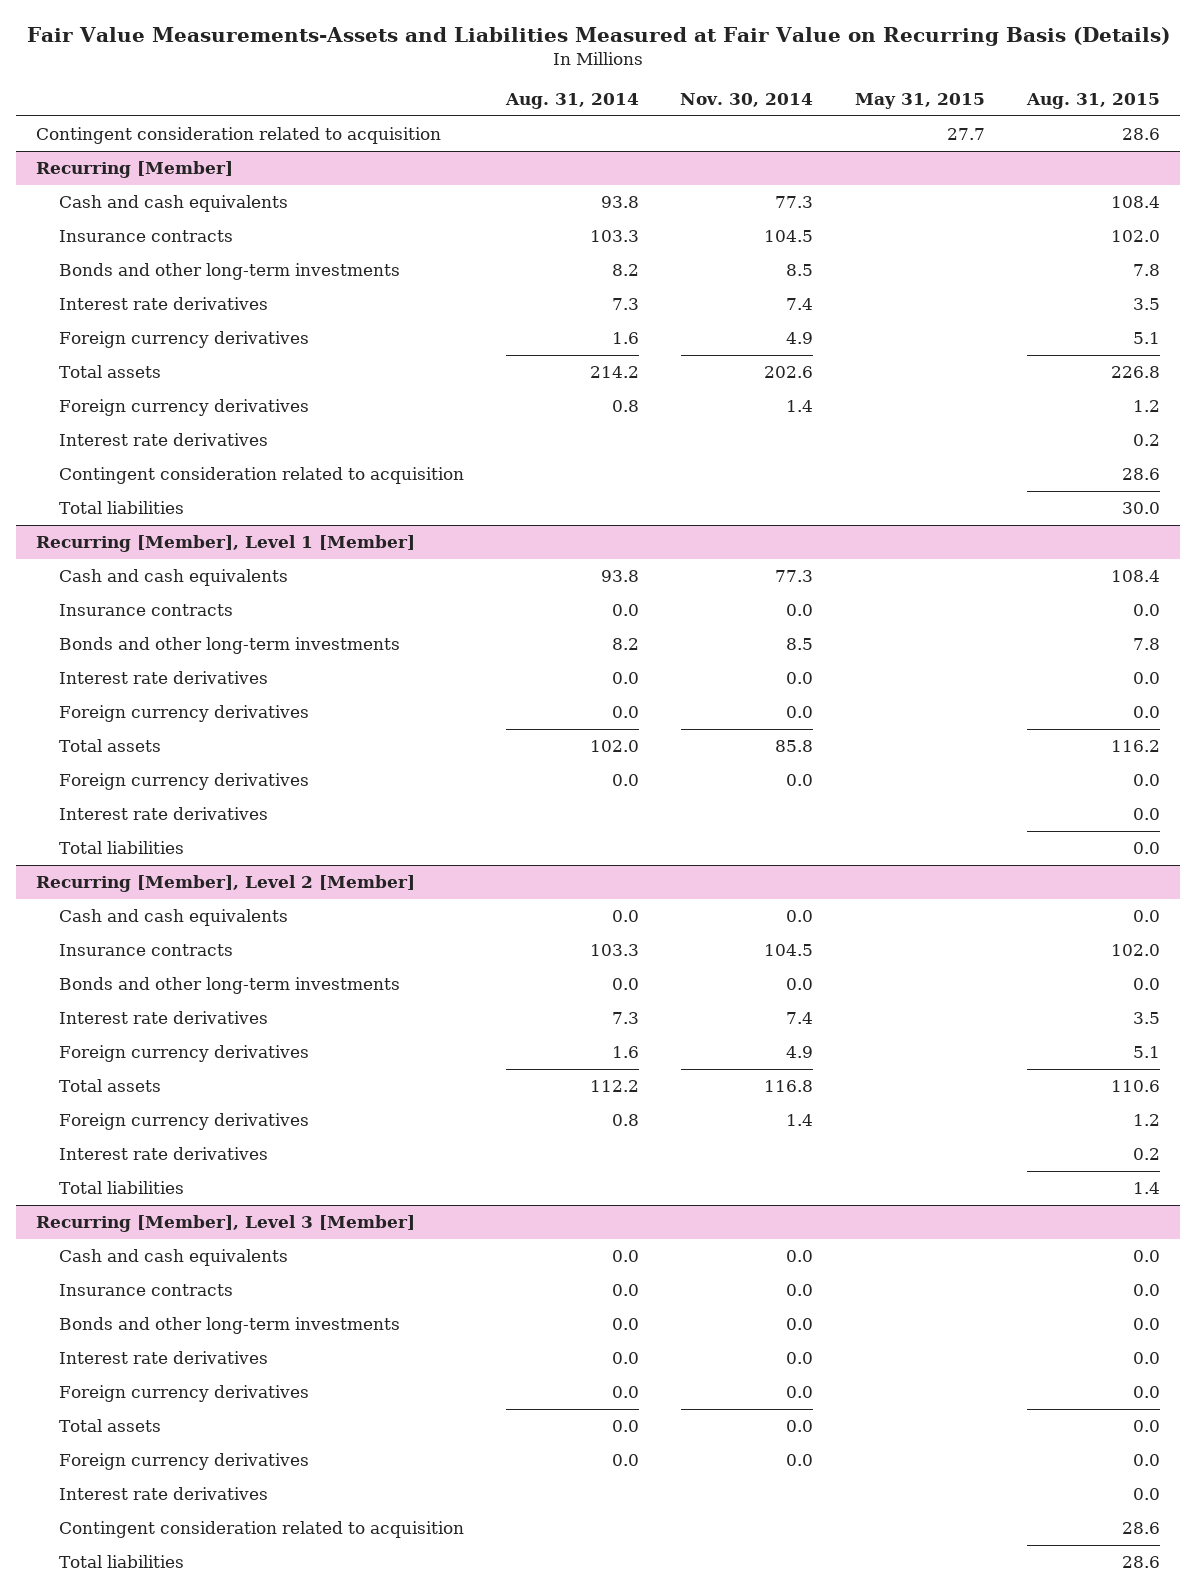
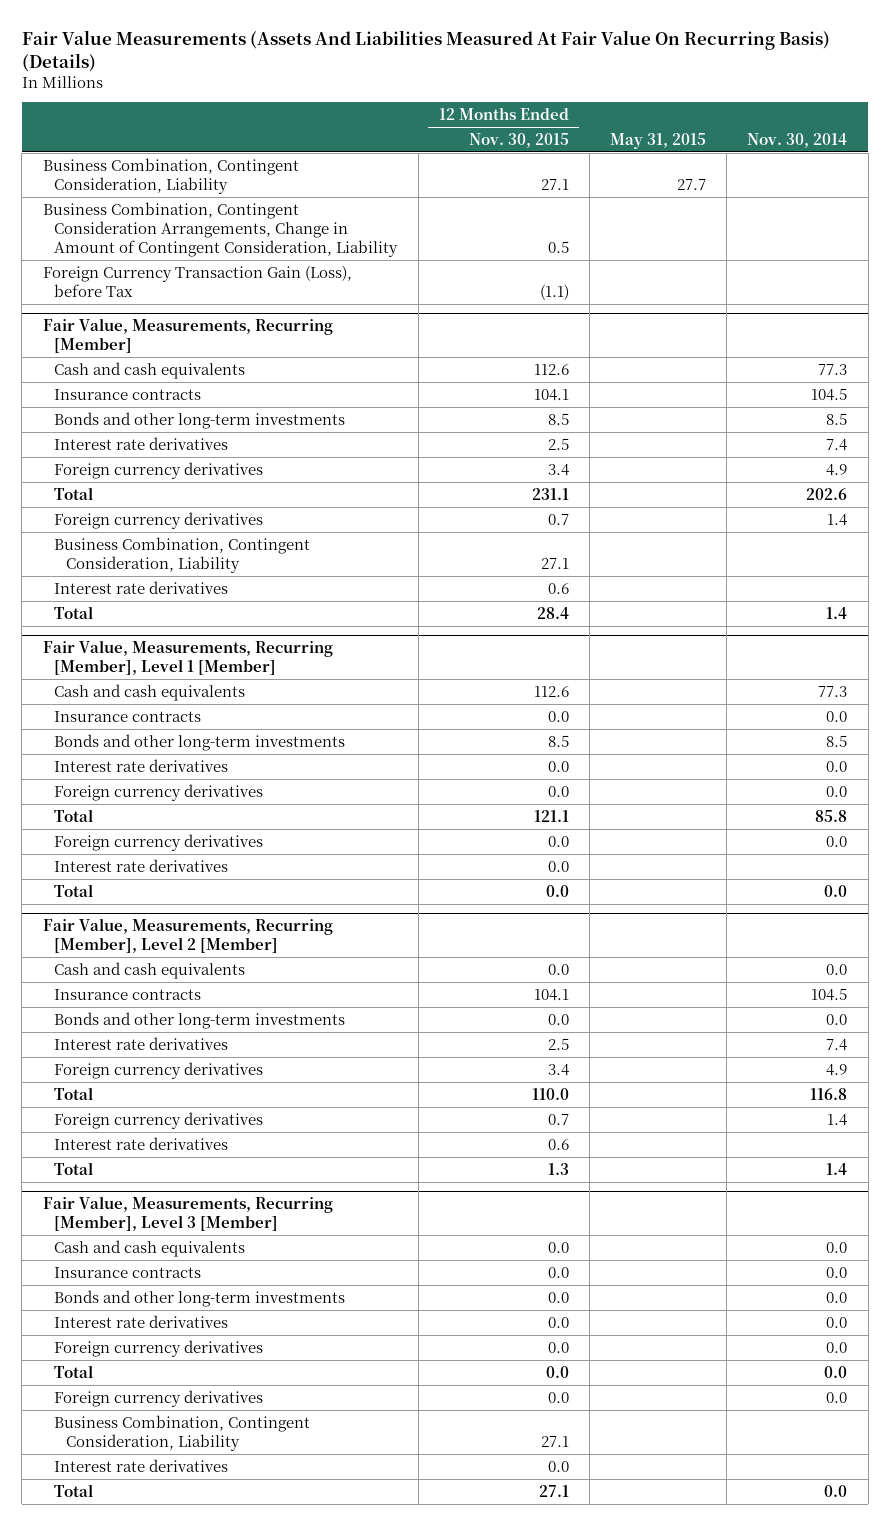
- Fair Value Measurements-Assets and Liabilities Measured at Fair Value on Recurring Basis (Details)
+ Fair Value Measurements (Assets And Liabilities Measured At Fair Value On Recurring Basis) (Details)
- | Aug. 31, 2014 | Nov. 30, 2014 | May 31, 2015 | Aug. 31, 2015
+ | 12 Months Ended Nov. 30, 2015 | May 31, 2015 | Nov. 30, 2014
- Contingent consideration related to acquisition | | | 27.7 | 28.6
- Recurring [Member]
+ Business Combination, Contingent Consideration, Liability | 27.1 | 27.7 |
+ Business Combination, Contingent Consideration Arrangements, Change in Amount of Contingent Consideration, Liability | 0.5 | |
+ Foreign Currency Transaction Gain (Loss), before Tax | (1.1) | |
+ Fair Value, Measurements, Recurring [Member]
- Total assets | 214.2 | 202.6 | | 226.8
+ Total | 231.1 | | 202.6
+ Business Combination, Contingent Consideration, Liability | 27.1 | |
- Contingent consideration related to acquisition | | | | 28.6
- Total liabilities | | | | 30.0
- Recurring [Member], Level 1 [Member]
+ Total | 28.4 | | 1.4
+ Fair Value, Measurements, Recurring [Member], Level 1 [Member]
- Total assets | 102.0 | 85.8 | | 116.2
+ Total | 121.1 | | 85.8
- Total liabilities | | | | 0.0
- Recurring [Member], Level 2 [Member]
+ Total | 0.0 | | 0.0
+ Fair Value, Measurements, Recurring [Member], Level 2 [Member]
- Total assets | 112.2 | 116.8 | | 110.6
+ Total | 110.0 | | 116.8
- Total liabilities | | | | 1.4
- Recurring [Member], Level 3 [Member]
+ Total | 1.3 | | 1.4
+ Fair Value, Measurements, Recurring [Member], Level 3 [Member]
- Total assets | 0.0 | 0.0 | | 0.0
+ Total | 0.0 | | 0.0
+ Business Combination, Contingent Consideration, Liability | 27.1 | |
- Contingent consideration related to acquisition | | | | 28.6
- Total liabilities | | | | 28.6
+ Total | 27.1 | | 0.0

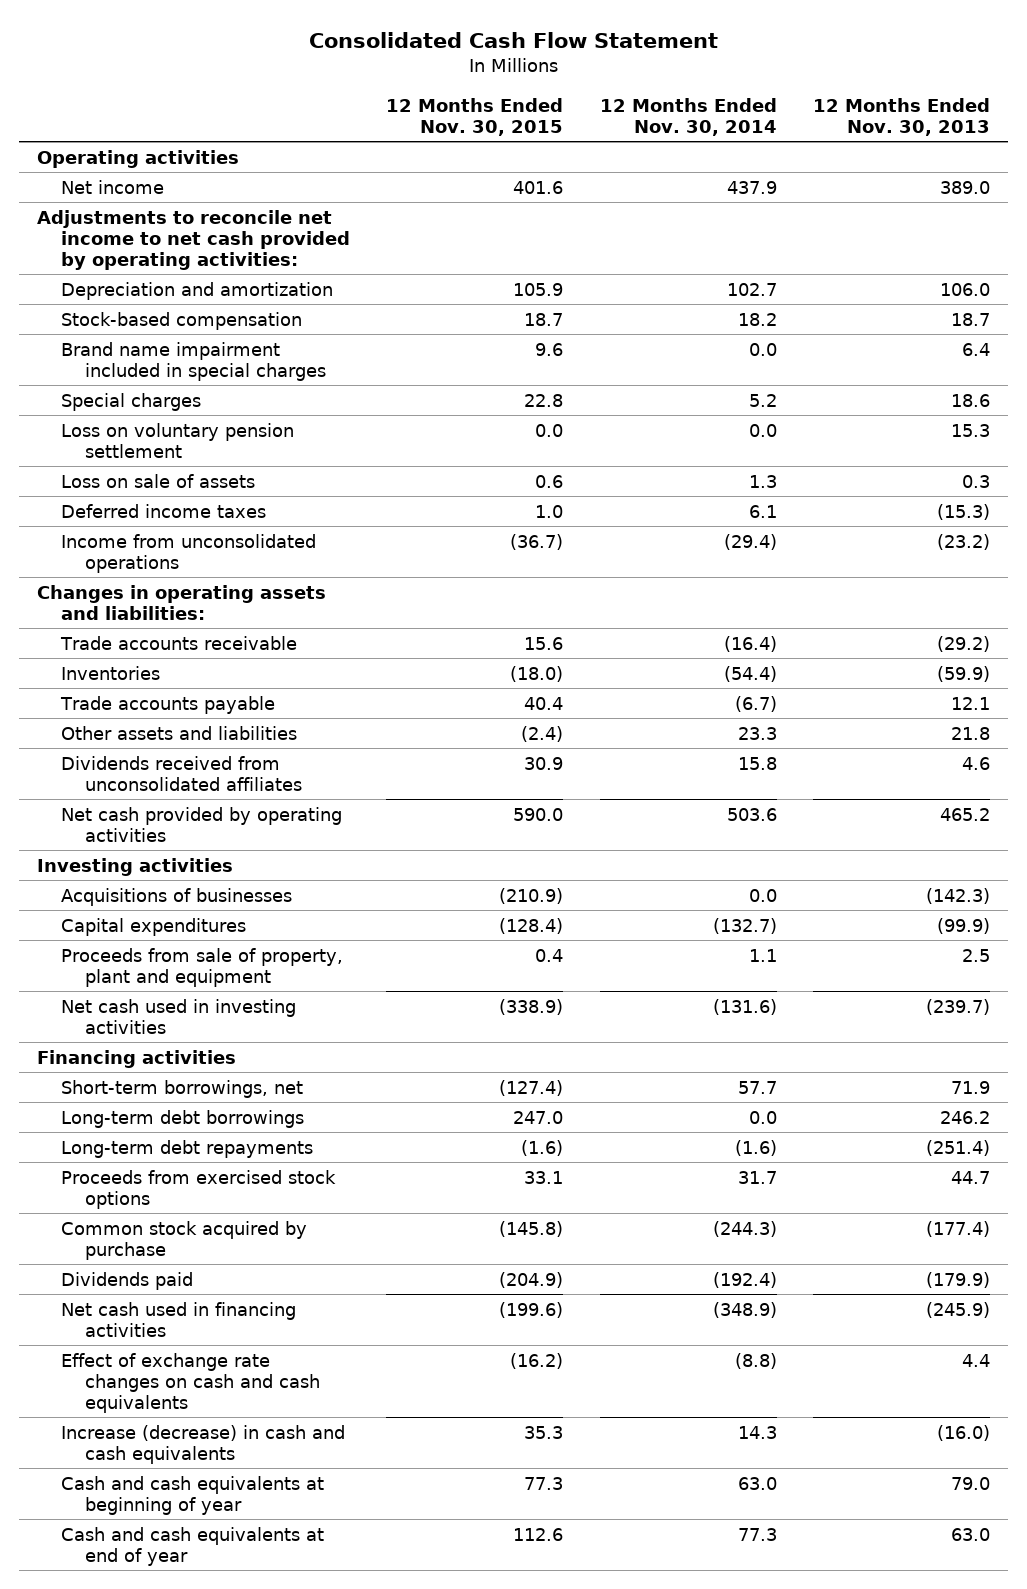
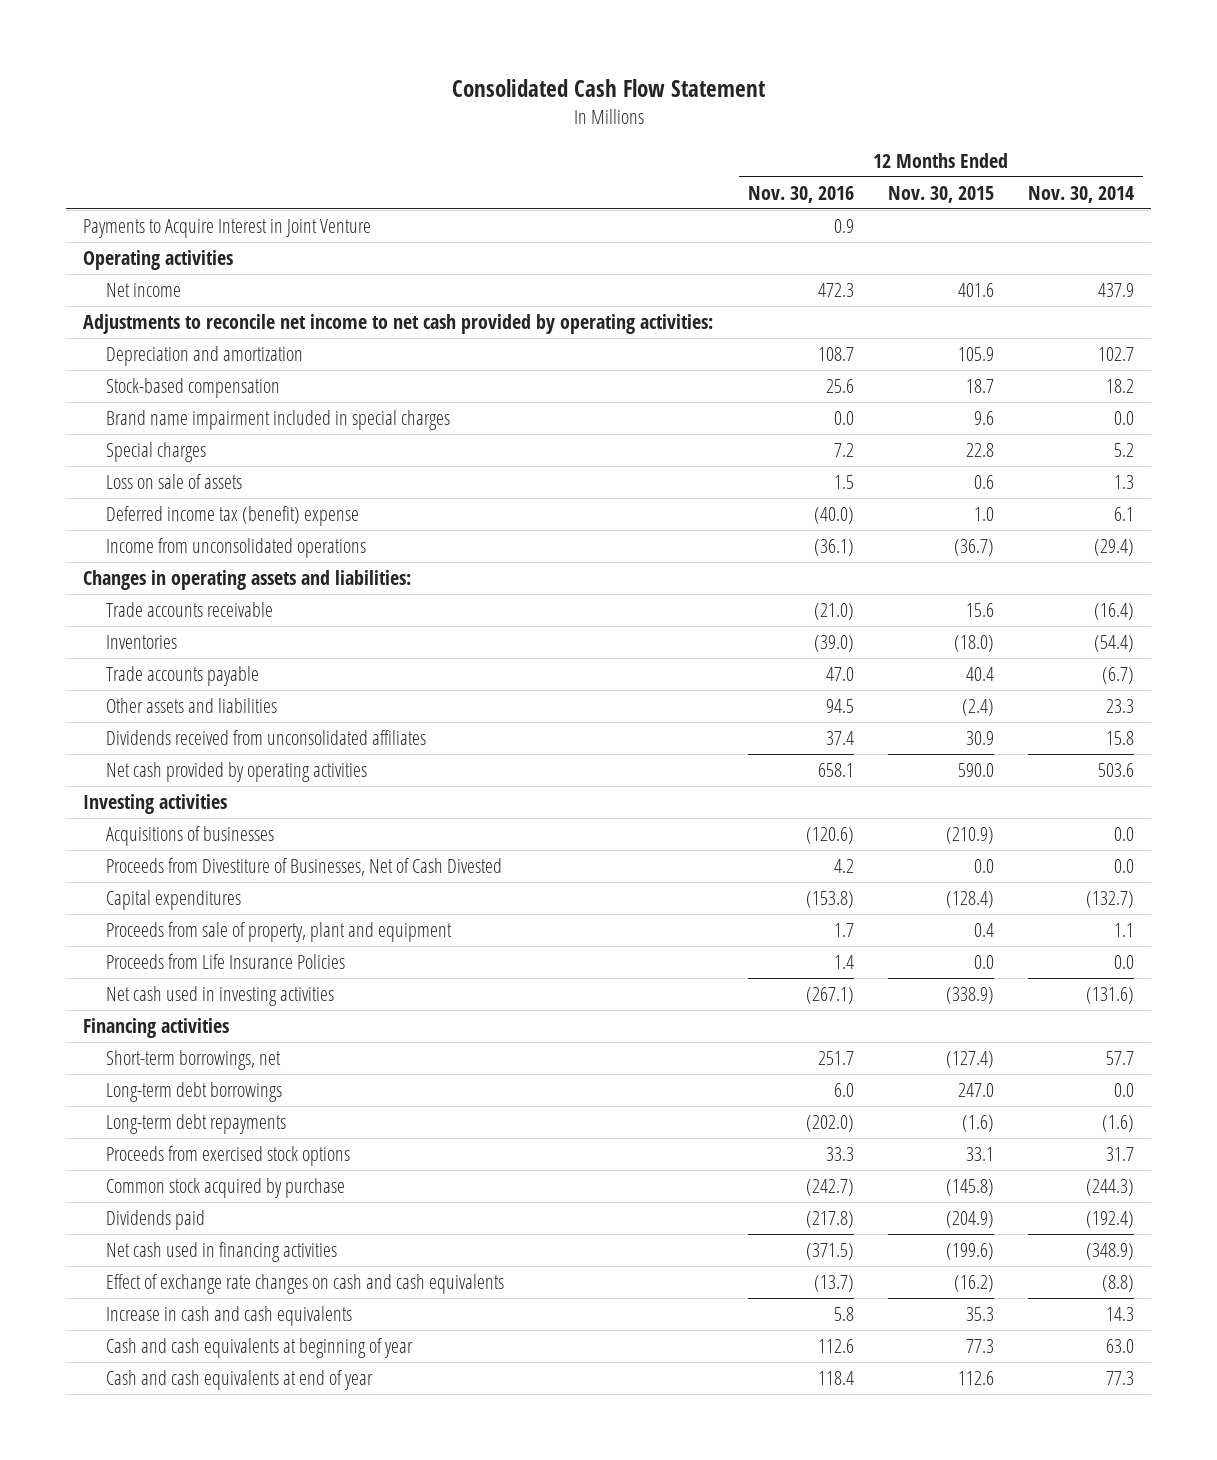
- | 12 Months Ended Nov. 30, 2015 | 12 Months Ended Nov. 30, 2014 | 12 Months Ended Nov. 30, 2013
+ | 12 Months Ended Nov. 30, 2016 | 12 Months Ended Nov. 30, 2015 | 12 Months Ended Nov. 30, 2014
+ Payments to Acquire Interest in Joint Venture | 0.9 | |
- Loss on voluntary pension settlement | 0.0 | 0.0 | 15.3
- Deferred income taxes | 1.0 | 6.1 | (15.3)
+ Deferred income tax (benefit) expense | (40.0) | 1.0 | 6.1
+ Proceeds from Divestiture of Businesses, Net of Cash Divested | 4.2 | 0.0 | 0.0
+ Proceeds from Life Insurance Policies | 1.4 | 0.0 | 0.0
- Increase (decrease) in cash and cash equivalents | 35.3 | 14.3 | (16.0)
+ Increase in cash and cash equivalents | 5.8 | 35.3 | 14.3

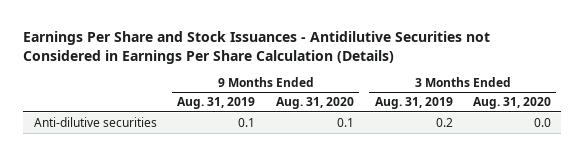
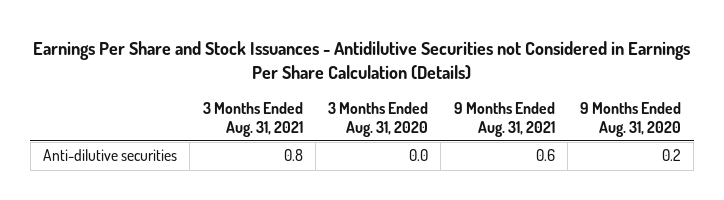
- | 9 Months Ended Aug. 31, 2019 | 9 Months Ended Aug. 31, 2020 | 3 Months Ended Aug. 31, 2019 | 3 Months Ended Aug. 31, 2020
+ | 3 Months Ended Aug. 31, 2021 | 3 Months Ended Aug. 31, 2020 | 9 Months Ended Aug. 31, 2021 | 9 Months Ended Aug. 31, 2020
- Anti-dilutive securities | 0.1 | 0.1 | 0.2 | 0.0
+ Anti-dilutive securities | 0.8 | 0.0 | 0.6 | 0.2

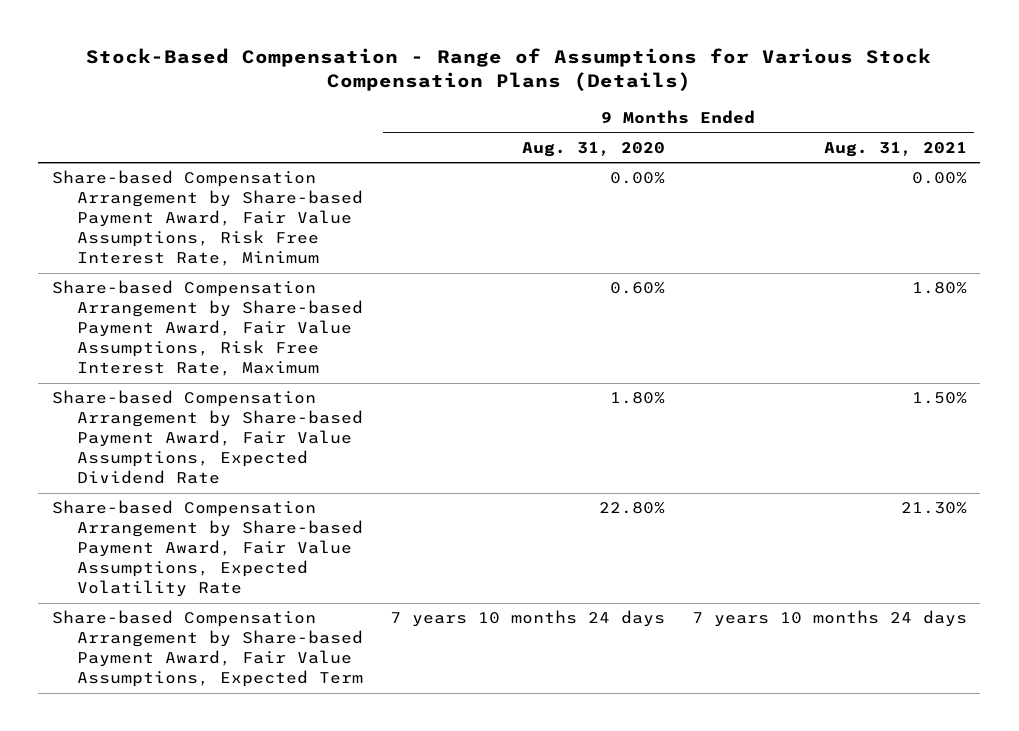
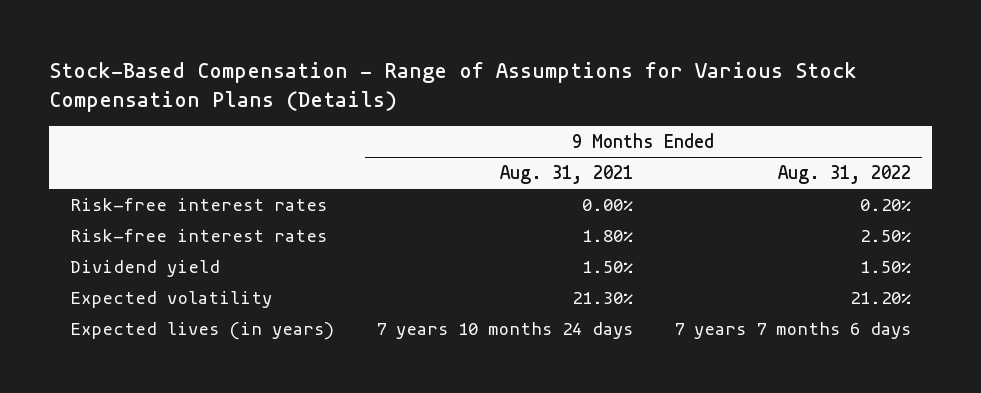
- | 9 Months Ended Aug. 31, 2020 | 9 Months Ended Aug. 31, 2021
+ | 9 Months Ended Aug. 31, 2021 | 9 Months Ended Aug. 31, 2022
- Share-based Compensation Arrangement by Share-based Payment Award, Fair Value Assumptions, Risk Free Interest Rate, Minimum | 0.00% | 0.00%
- Share-based Compensation Arrangement by Share-based Payment Award, Fair Value Assumptions, Risk Free Interest Rate, Maximum | 0.60% | 1.80%
- Share-based Compensation Arrangement by Share-based Payment Award, Fair Value Assumptions, Expected Dividend Rate | 1.80% | 1.50%
- Share-based Compensation Arrangement by Share-based Payment Award, Fair Value Assumptions, Expected Volatility Rate | 22.80% | 21.30%
- Share-based Compensation Arrangement by Share-based Payment Award, Fair Value Assumptions, Expected Term | 7 years 10 months 24 days | 7 years 10 months 24 days
+ Risk-free interest rates | 0.00% | 0.20%
+ Risk-free interest rates | 1.80% | 2.50%
+ Dividend yield | 1.50% | 1.50%
+ Expected volatility | 21.30% | 21.20%
+ Expected lives (in years) | 7 years 10 months 24 days | 7 years 7 months 6 days

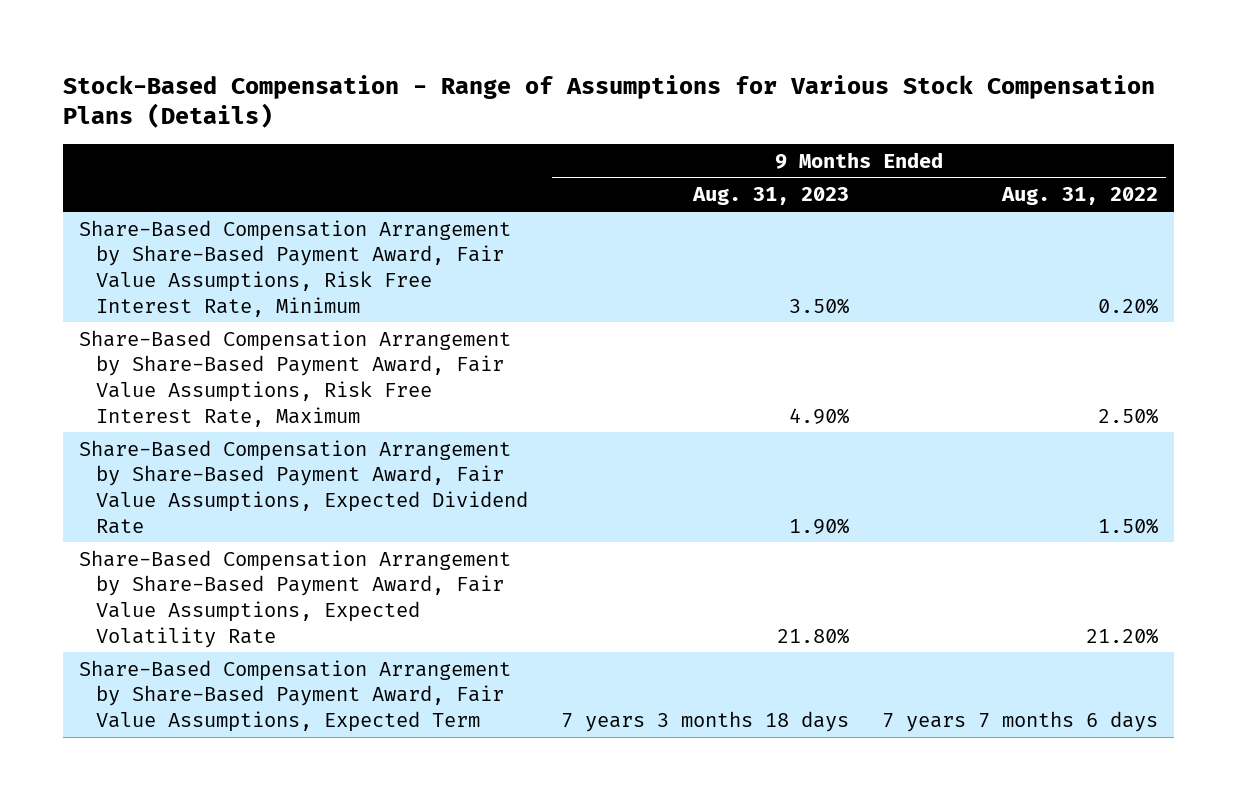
- | 9 Months Ended Aug. 31, 2021 | 9 Months Ended Aug. 31, 2022
+ | 9 Months Ended Aug. 31, 2023 | 9 Months Ended Aug. 31, 2022
- Risk-free interest rates | 0.00% | 0.20%
- Risk-free interest rates | 1.80% | 2.50%
- Dividend yield | 1.50% | 1.50%
- Expected volatility | 21.30% | 21.20%
- Expected lives (in years) | 7 years 10 months 24 days | 7 years 7 months 6 days
+ Share-Based Compensation Arrangement by Share-Based Payment Award, Fair Value Assumptions, Risk Free Interest Rate, Minimum | 3.50% | 0.20%
+ Share-Based Compensation Arrangement by Share-Based Payment Award, Fair Value Assumptions, Risk Free Interest Rate, Maximum | 4.90% | 2.50%
+ Share-Based Compensation Arrangement by Share-Based Payment Award, Fair Value Assumptions, Expected Dividend Rate | 1.90% | 1.50%
+ Share-Based Compensation Arrangement by Share-Based Payment Award, Fair Value Assumptions, Expected Volatility Rate | 21.80% | 21.20%
+ Share-Based Compensation Arrangement by Share-Based Payment Award, Fair Value Assumptions, Expected Term | 7 years 3 months 18 days | 7 years 7 months 6 days

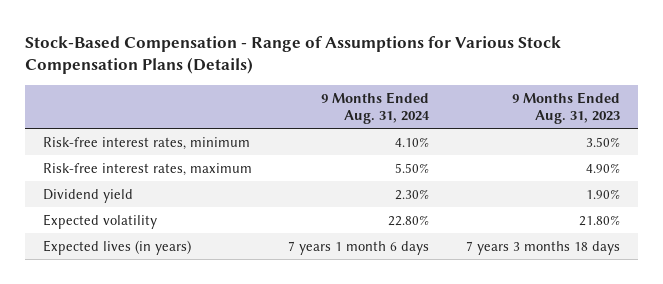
- | 9 Months Ended Aug. 31, 2023 | 9 Months Ended Aug. 31, 2022
+ | 9 Months Ended Aug. 31, 2024 | 9 Months Ended Aug. 31, 2023
- Share-Based Compensation Arrangement by Share-Based Payment Award, Fair Value Assumptions, Risk Free Interest Rate, Minimum | 3.50% | 0.20%
- Share-Based Compensation Arrangement by Share-Based Payment Award, Fair Value Assumptions, Risk Free Interest Rate, Maximum | 4.90% | 2.50%
- Share-Based Compensation Arrangement by Share-Based Payment Award, Fair Value Assumptions, Expected Dividend Rate | 1.90% | 1.50%
- Share-Based Compensation Arrangement by Share-Based Payment Award, Fair Value Assumptions, Expected Volatility Rate | 21.80% | 21.20%
- Share-Based Compensation Arrangement by Share-Based Payment Award, Fair Value Assumptions, Expected Term | 7 years 3 months 18 days | 7 years 7 months 6 days
+ Risk-free interest rates, minimum | 4.10% | 3.50%
+ Risk-free interest rates, maximum | 5.50% | 4.90%
+ Dividend yield | 2.30% | 1.90%
+ Expected volatility | 22.80% | 21.80%
+ Expected lives (in years) | 7 years 1 month 6 days | 7 years 3 months 18 days

